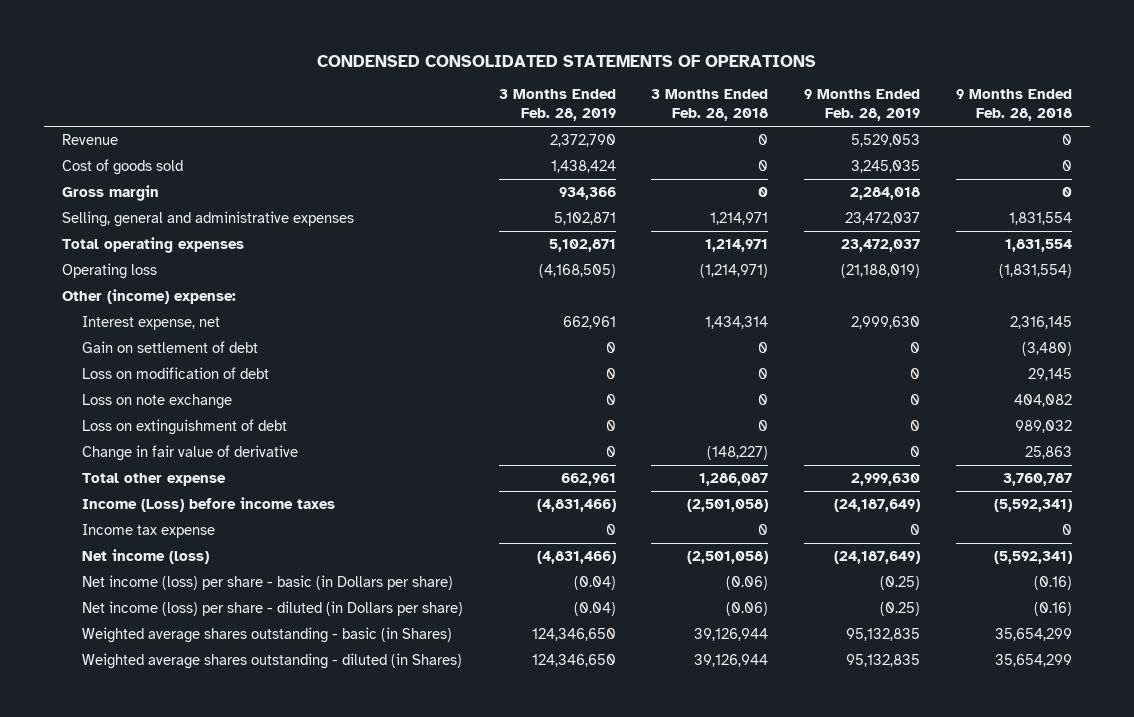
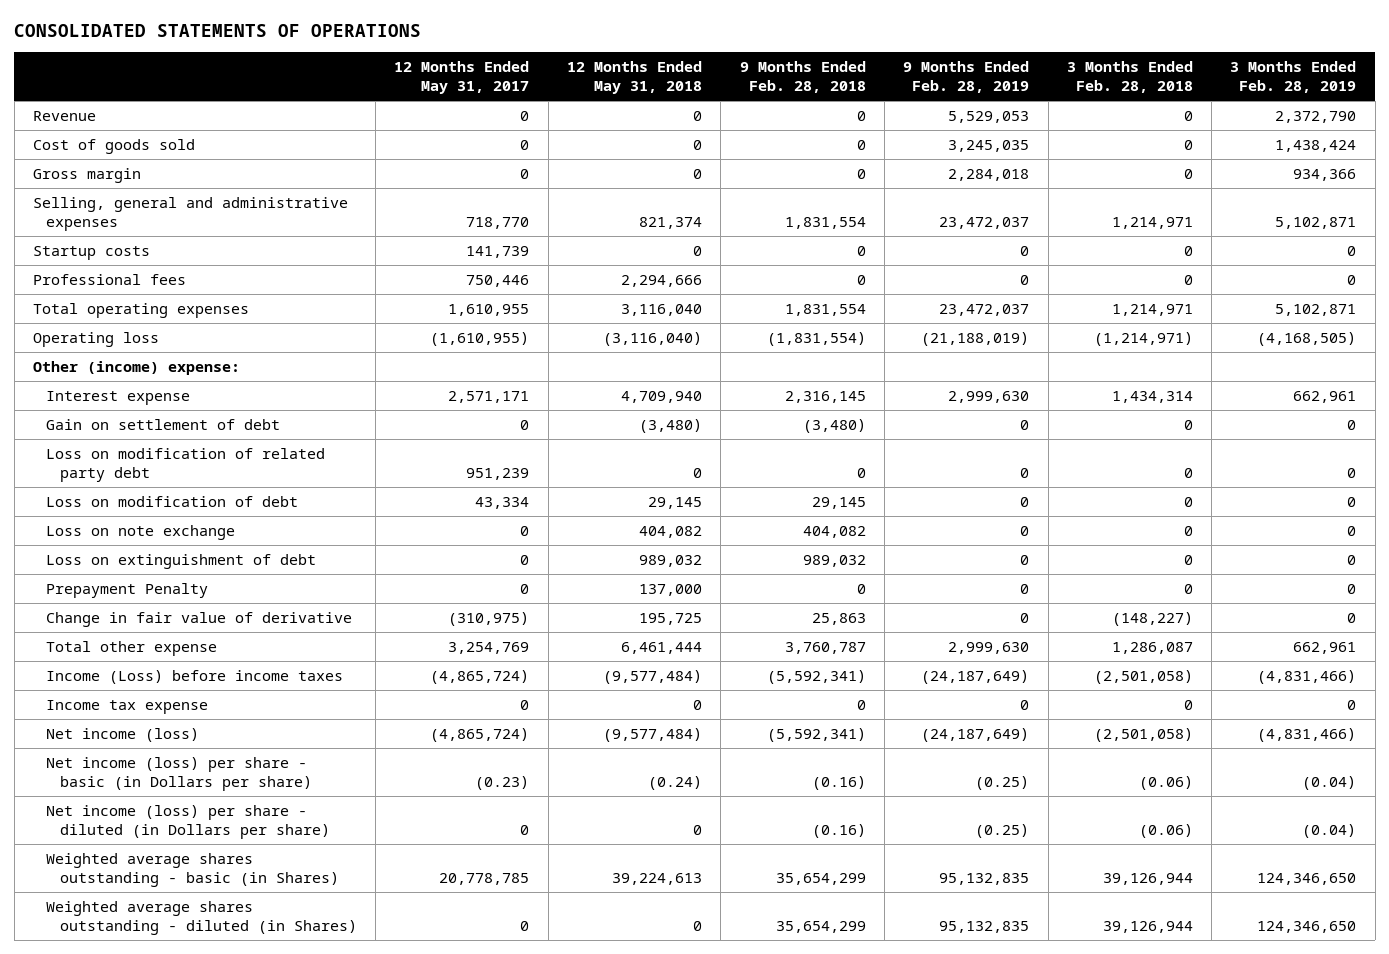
- CONDENSED CONSOLIDATED STATEMENTS OF OPERATIONS
+ CONSOLIDATED STATEMENTS OF OPERATIONS
- | 3 Months Ended Feb. 28, 2019 | 3 Months Ended Feb. 28, 2018 | 9 Months Ended Feb. 28, 2019 | 9 Months Ended Feb. 28, 2018
+ | 12 Months Ended May 31, 2017 | 12 Months Ended May 31, 2018 | 9 Months Ended Feb. 28, 2018 | 9 Months Ended Feb. 28, 2019 | 3 Months Ended Feb. 28, 2018 | 3 Months Ended Feb. 28, 2019
+ Startup costs | 141,739 | 0 | 0 | 0 | 0 | 0
+ Professional fees | 750,446 | 2,294,666 | 0 | 0 | 0 | 0
- Interest expense, net | 662,961 | 1,434,314 | 2,999,630 | 2,316,145
+ Interest expense | 2,571,171 | 4,709,940 | 2,316,145 | 2,999,630 | 1,434,314 | 662,961
+ Loss on modification of related party debt | 951,239 | 0 | 0 | 0 | 0 | 0
+ Prepayment Penalty | 0 | 137,000 | 0 | 0 | 0 | 0

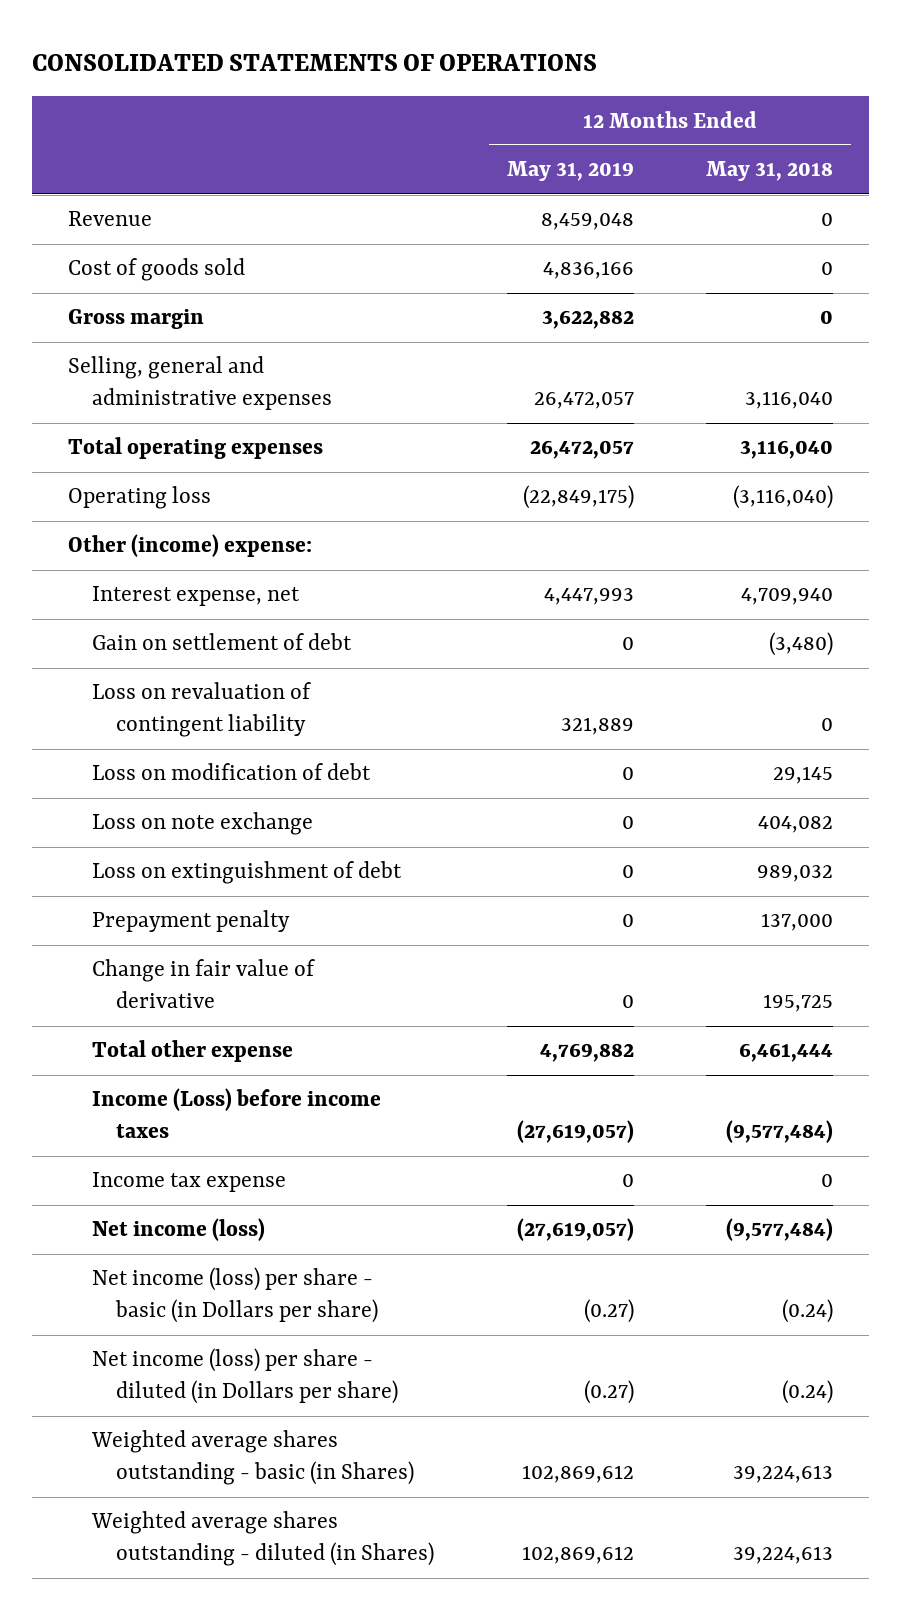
- | 12 Months Ended May 31, 2017 | 12 Months Ended May 31, 2018 | 9 Months Ended Feb. 28, 2018 | 9 Months Ended Feb. 28, 2019 | 3 Months Ended Feb. 28, 2018 | 3 Months Ended Feb. 28, 2019
+ | 12 Months Ended May 31, 2019 | 12 Months Ended May 31, 2018
- Selling, general and administrative expenses | 718,770 | 821,374 | 1,831,554 | 23,472,037 | 1,214,971 | 5,102,871
- Startup costs | 141,739 | 0 | 0 | 0 | 0 | 0
- Professional fees | 750,446 | 2,294,666 | 0 | 0 | 0 | 0
+ Selling, general and administrative expenses | 26,472,057 | 3,116,040
- Interest expense | 2,571,171 | 4,709,940 | 2,316,145 | 2,999,630 | 1,434,314 | 662,961
+ Interest expense, net | 4,447,993 | 4,709,940
- Loss on modification of related party debt | 951,239 | 0 | 0 | 0 | 0 | 0
+ Loss on revaluation of contingent liability | 321,889 | 0
- Prepayment Penalty | 0 | 137,000 | 0 | 0 | 0 | 0
+ Prepayment penalty | 0 | 137,000
- Net income (loss) per share - diluted (in Dollars per share) | 0 | 0 | (0.16) | (0.25) | (0.06) | (0.04)
+ Net income (loss) per share - diluted (in Dollars per share) | (0.27) | (0.24)
- Weighted average shares outstanding - diluted (in Shares) | 0 | 0 | 35,654,299 | 95,132,835 | 39,126,944 | 124,346,650
+ Weighted average shares outstanding - diluted (in Shares) | 102,869,612 | 39,224,613

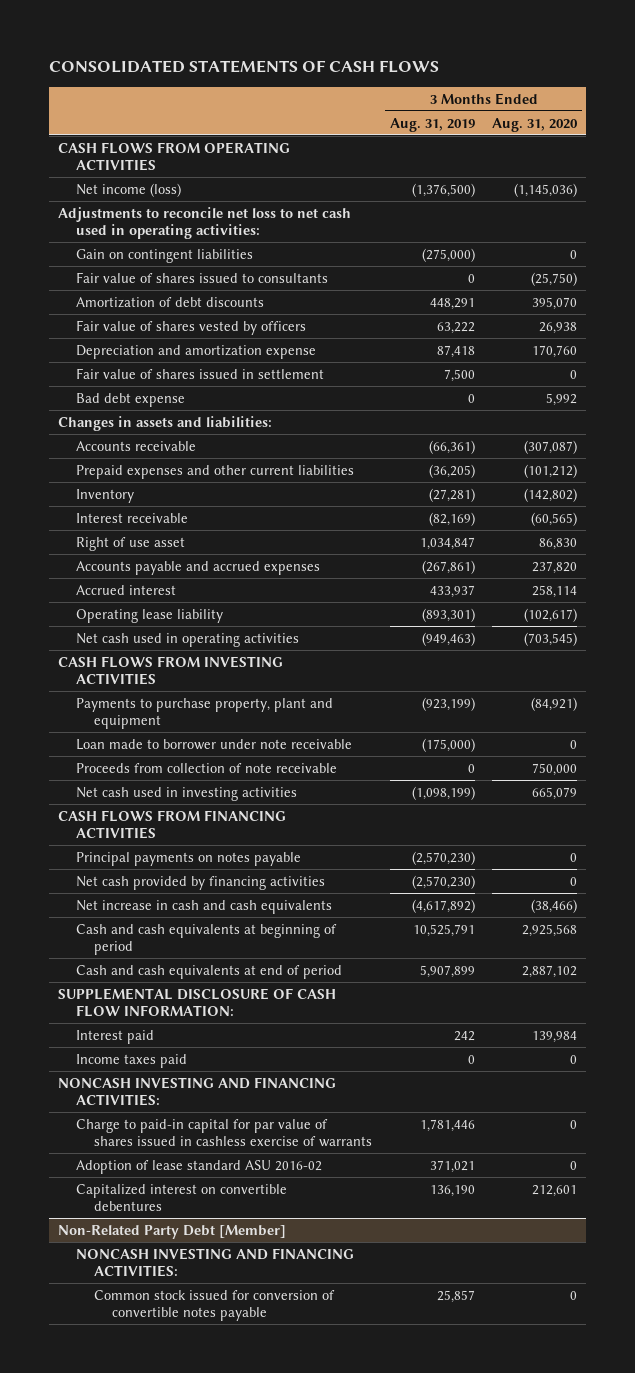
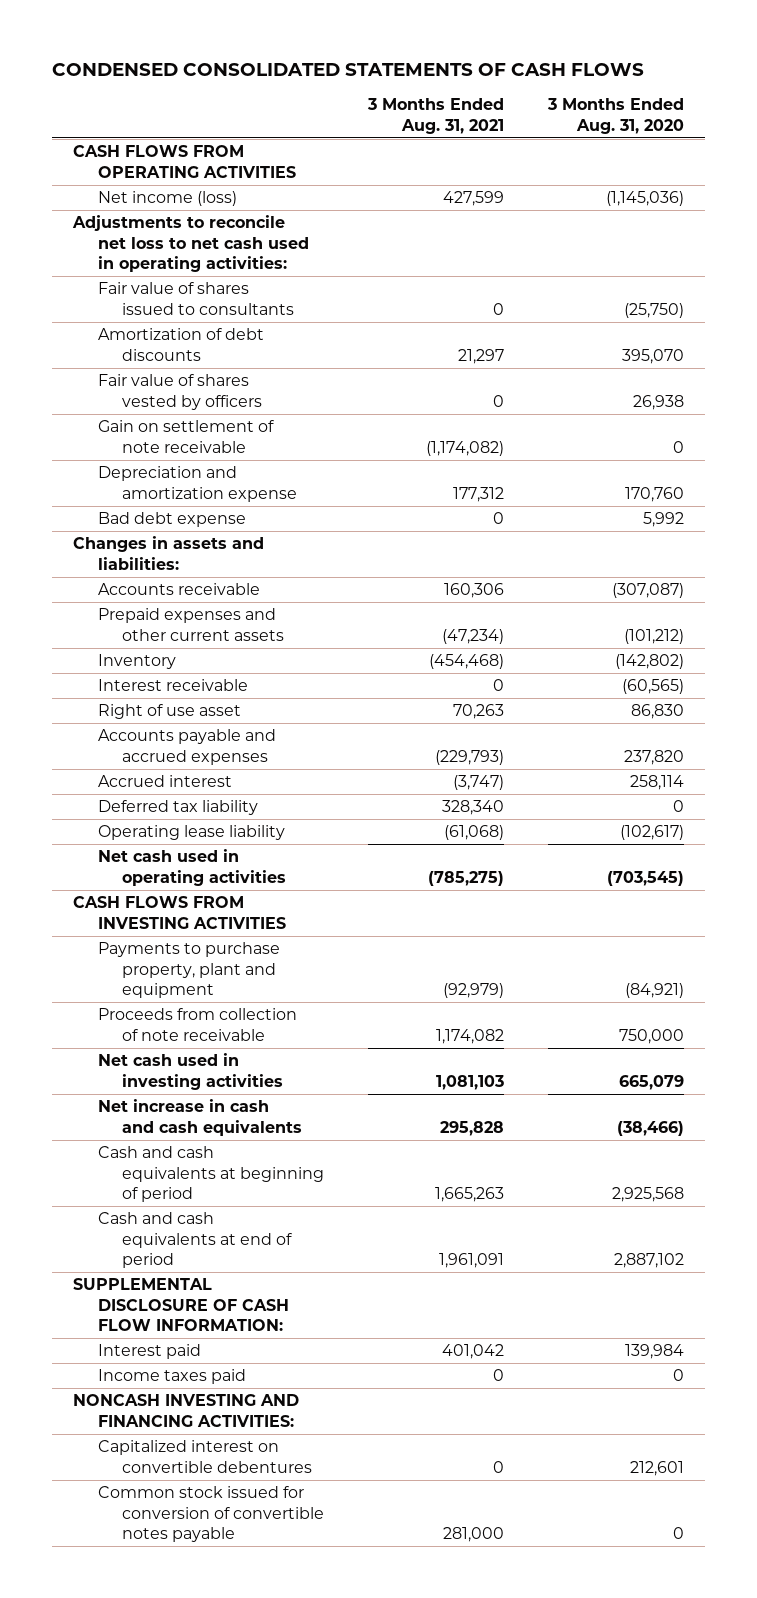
- CONSOLIDATED STATEMENTS OF CASH FLOWS
+ CONDENSED CONSOLIDATED STATEMENTS OF CASH FLOWS
- | 3 Months Ended Aug. 31, 2019 | 3 Months Ended Aug. 31, 2020
+ | 3 Months Ended Aug. 31, 2021 | 3 Months Ended Aug. 31, 2020
- Gain on contingent liabilities | (275,000) | 0
+ Gain on settlement of note receivable | (1,174,082) | 0
- Fair value of shares issued in settlement | 7,500 | 0
- Prepaid expenses and other current liabilities | (36,205) | (101,212)
+ Prepaid expenses and other current assets | (47,234) | (101,212)
+ Deferred tax liability | 328,340 | 0
- Loan made to borrower under note receivable | (175,000) | 0
- CASH FLOWS FROM FINANCING ACTIVITIES
- Principal payments on notes payable | (2,570,230) | 0
- Net cash provided by financing activities | (2,570,230) | 0
- Charge to paid-in capital for par value of shares issued in cashless exercise of warrants | 1,781,446 | 0
- Adoption of lease standard ASU 2016-02 | 371,021 | 0
- Non-Related Party Debt [Member]
- NONCASH INVESTING AND FINANCING ACTIVITIES:

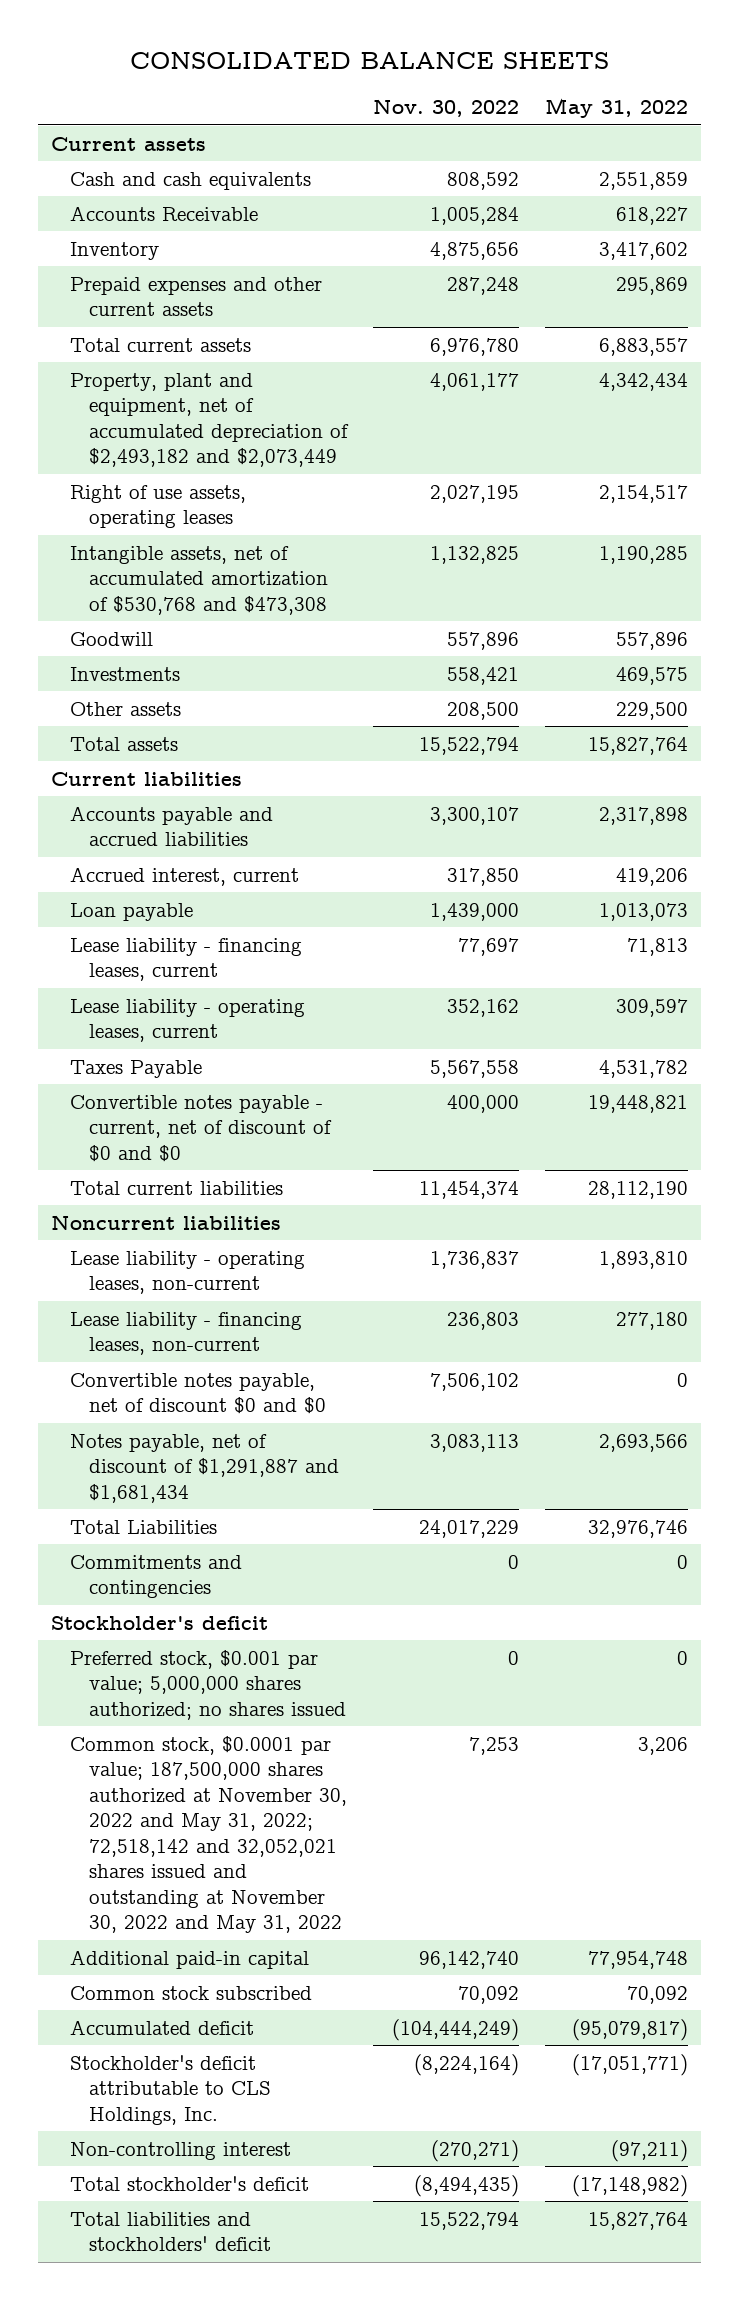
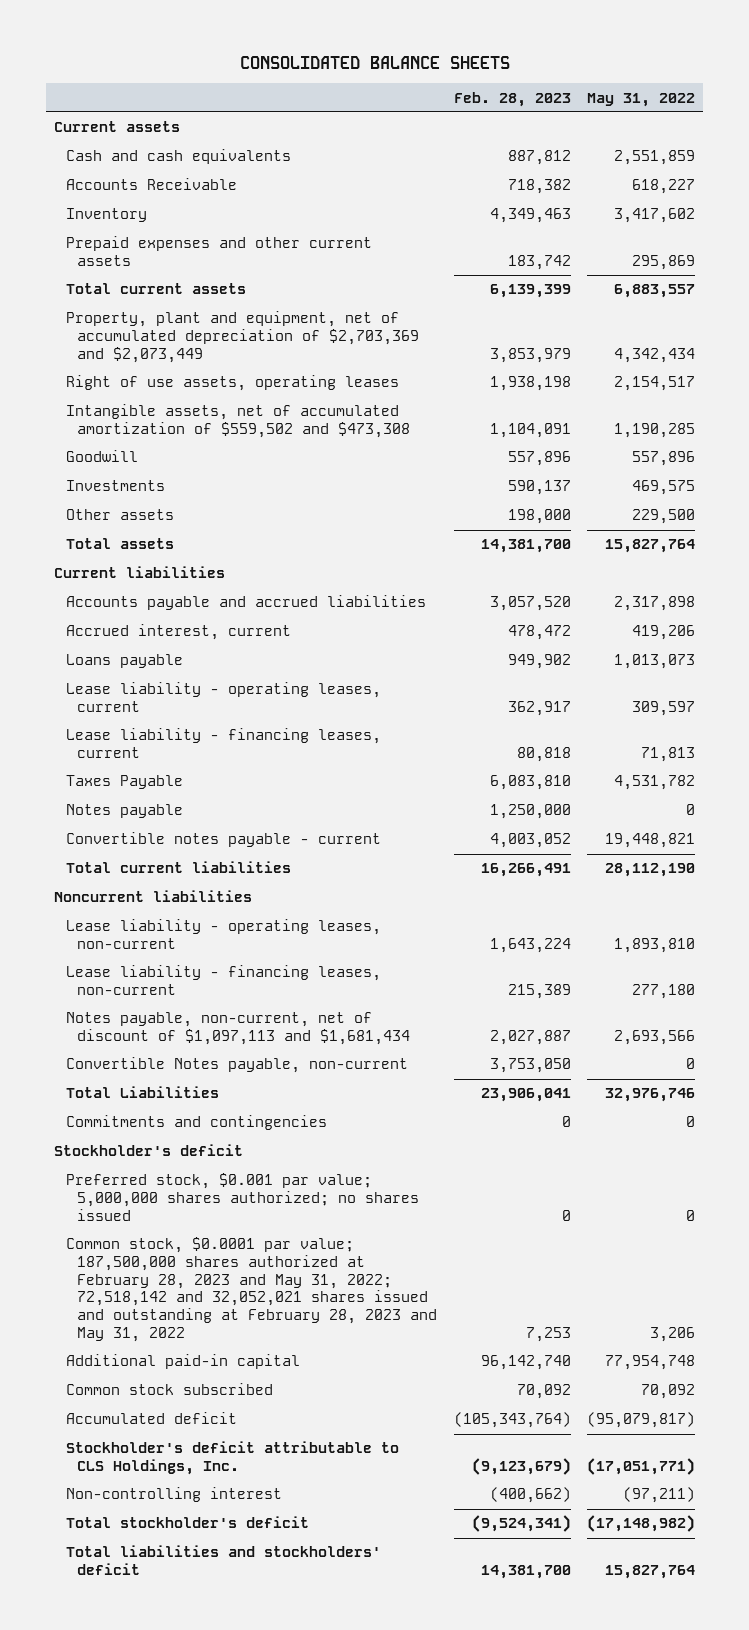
- | Nov. 30, 2022 | May 31, 2022
+ | Feb. 28, 2023 | May 31, 2022
- Property, plant and equipment, net of accumulated depreciation of $2,493,182 and $2,073,449 | 4,061,177 | 4,342,434
+ Property, plant and equipment, net of accumulated depreciation of $2,703,369 and $2,073,449 | 3,853,979 | 4,342,434
- Intangible assets, net of accumulated amortization of $530,768 and $473,308 | 1,132,825 | 1,190,285
+ Intangible assets, net of accumulated amortization of $559,502 and $473,308 | 1,104,091 | 1,190,285
- Loan payable | 1,439,000 | 1,013,073
+ Loans payable | 949,902 | 1,013,073
moved down: Lease liability - financing leases, current | 80,818 | 71,813
- Convertible notes payable - current, net of discount of $0 and $0 | 400,000 | 19,448,821
+ Notes payable | 1,250,000 | 0
+ Convertible notes payable - current | 4,003,052 | 19,448,821
- Convertible notes payable, net of discount $0 and $0 | 7,506,102 | 0
- Notes payable, net of discount of $1,291,887 and $1,681,434 | 3,083,113 | 2,693,566
+ Notes payable, non-current, net of discount of $1,097,113 and $1,681,434 | 2,027,887 | 2,693,566
+ Convertible Notes payable, non-current | 3,753,050 | 0
- Common stock, $0.0001 par value; 187,500,000 shares authorized at November 30, 2022 and May 31, 2022; 72,518,142 and 32,052,021 shares issued and outstanding at November 30, 2022 and May 31, 2022 | 7,253 | 3,206
+ Common stock, $0.0001 par value; 187,500,000 shares authorized at February 28, 2023 and May 31, 2022; 72,518,142 and 32,052,021 shares issued and outstanding at February 28, 2023 and May 31, 2022 | 7,253 | 3,206

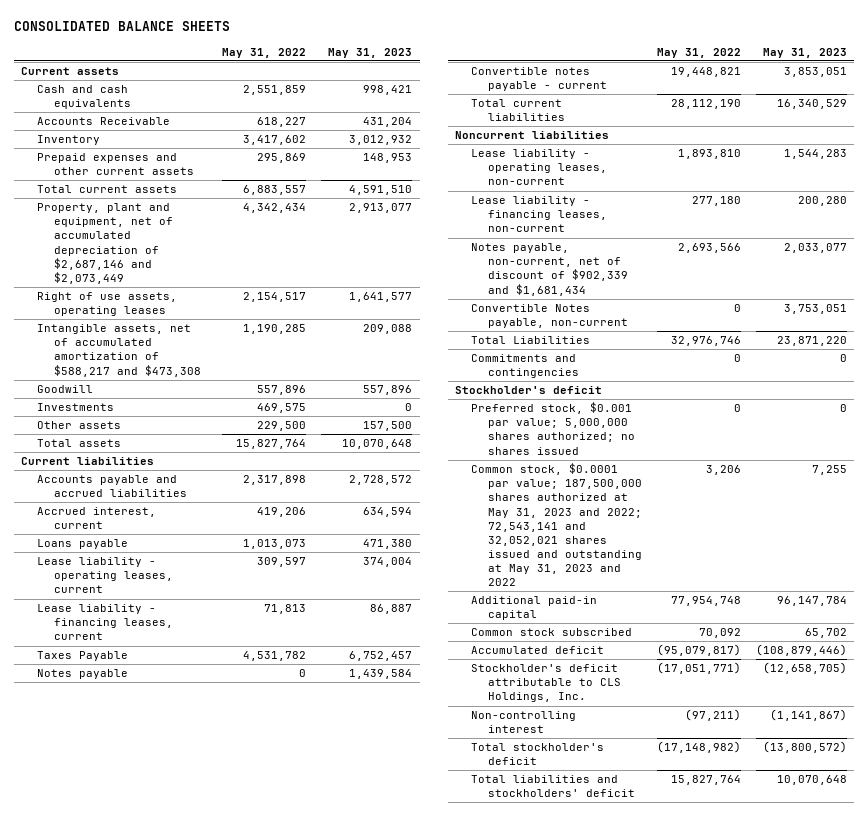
- | Feb. 28, 2023 | May 31, 2022
+ | May 31, 2022 | May 31, 2023
- Property, plant and equipment, net of accumulated depreciation of $2,703,369 and $2,073,449 | 3,853,979 | 4,342,434
+ Property, plant and equipment, net of accumulated depreciation of $2,687,146 and $2,073,449 | 4,342,434 | 2,913,077
- Intangible assets, net of accumulated amortization of $559,502 and $473,308 | 1,104,091 | 1,190,285
+ Intangible assets, net of accumulated amortization of $588,217 and $473,308 | 1,190,285 | 209,088
- Notes payable, non-current, net of discount of $1,097,113 and $1,681,434 | 2,027,887 | 2,693,566
+ Notes payable, non-current, net of discount of $902,339 and $1,681,434 | 2,693,566 | 2,033,077
- Common stock, $0.0001 par value; 187,500,000 shares authorized at February 28, 2023 and May 31, 2022; 72,518,142 and 32,052,021 shares issued and outstanding at February 28, 2023 and May 31, 2022 | 7,253 | 3,206
+ Common stock, $0.0001 par value; 187,500,000 shares authorized at May 31, 2023 and 2022; 72,543,141 and 32,052,021 shares issued and outstanding at May 31, 2023 and 2022 | 3,206 | 7,255

